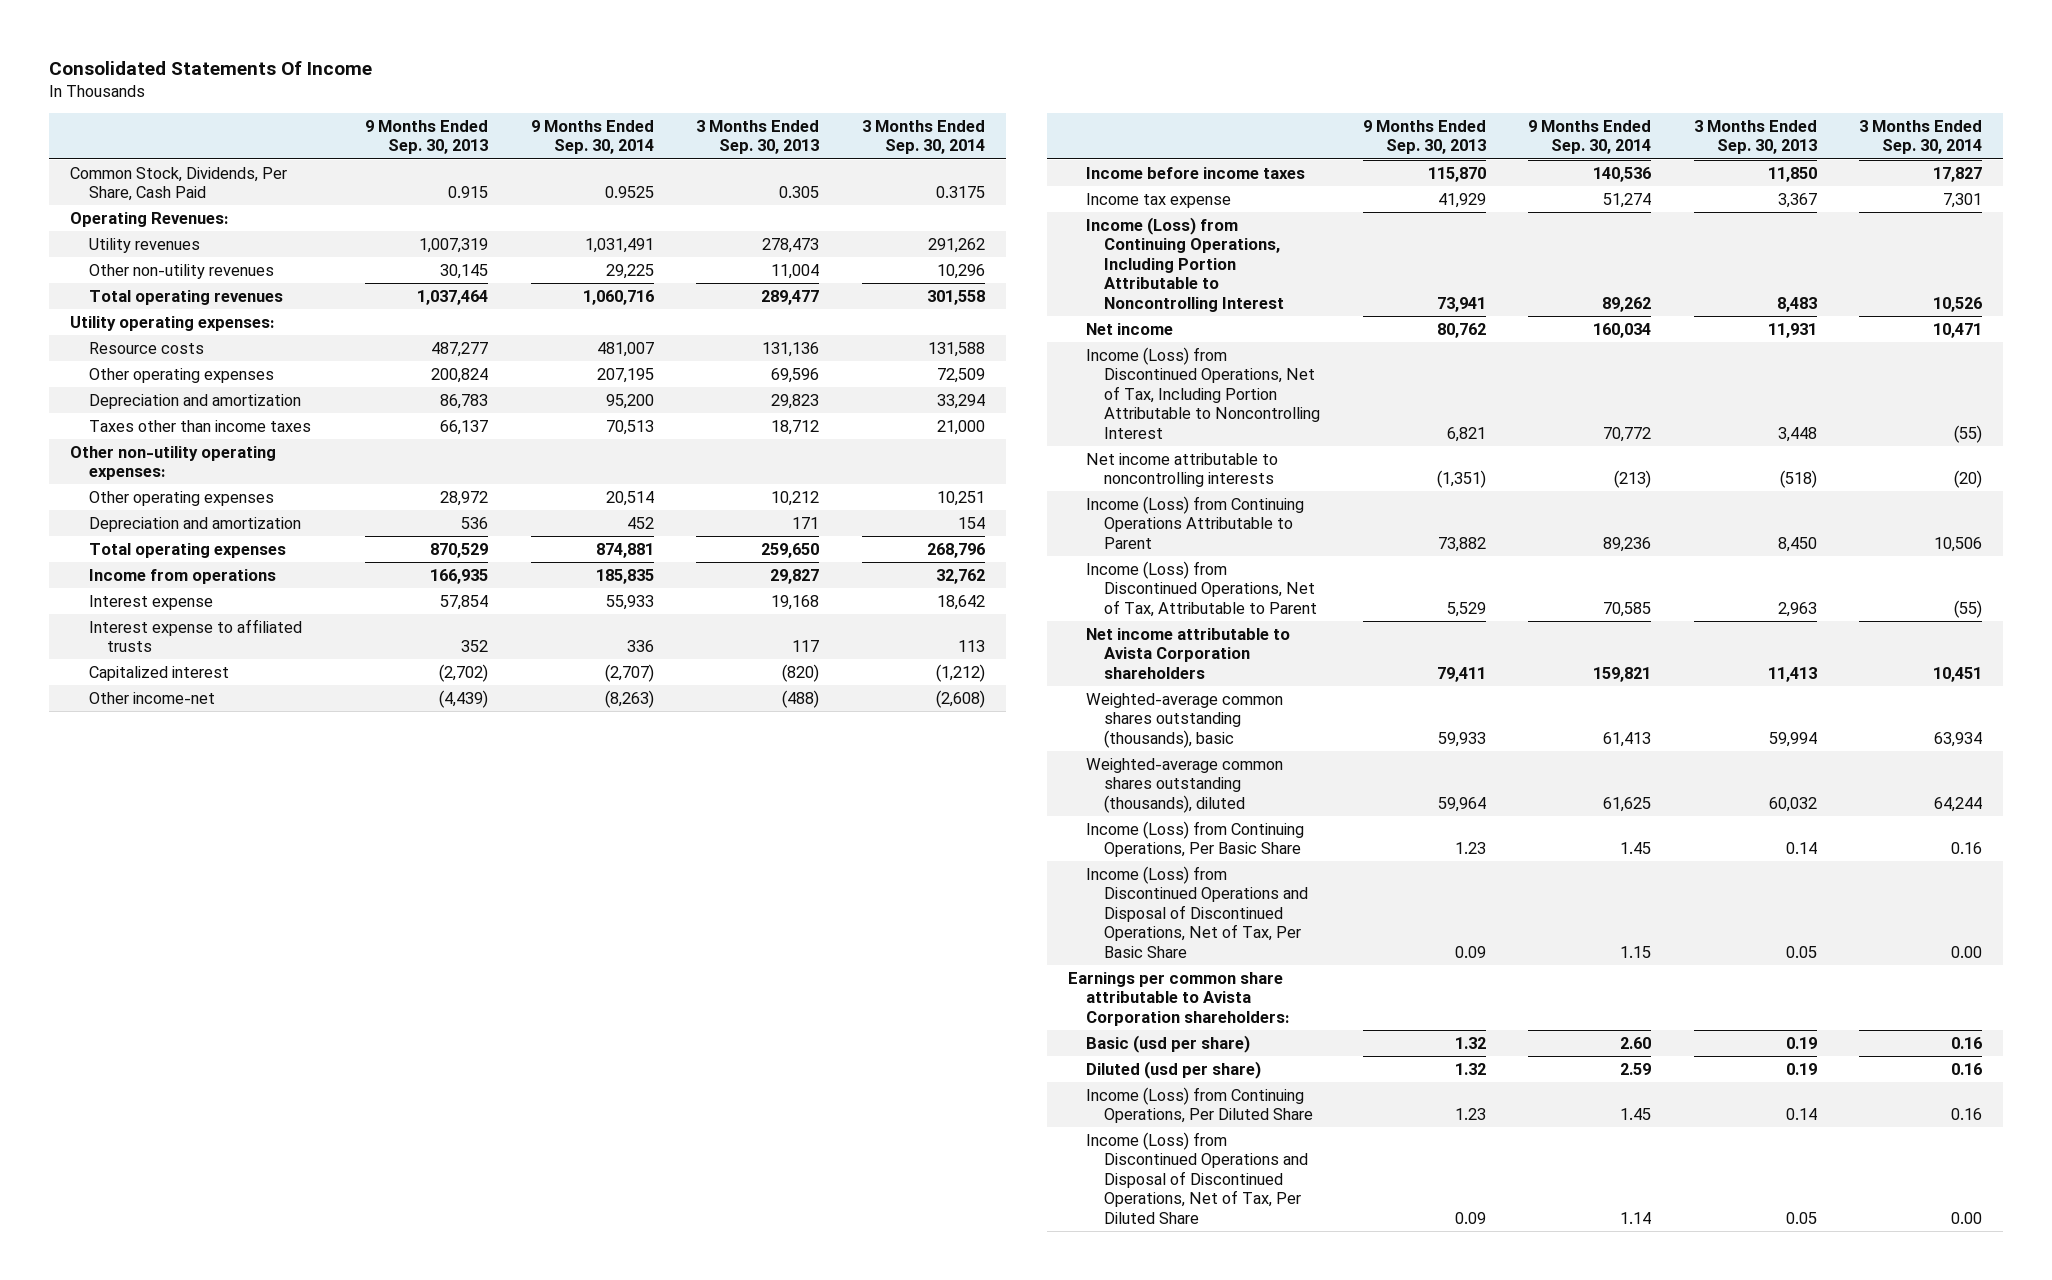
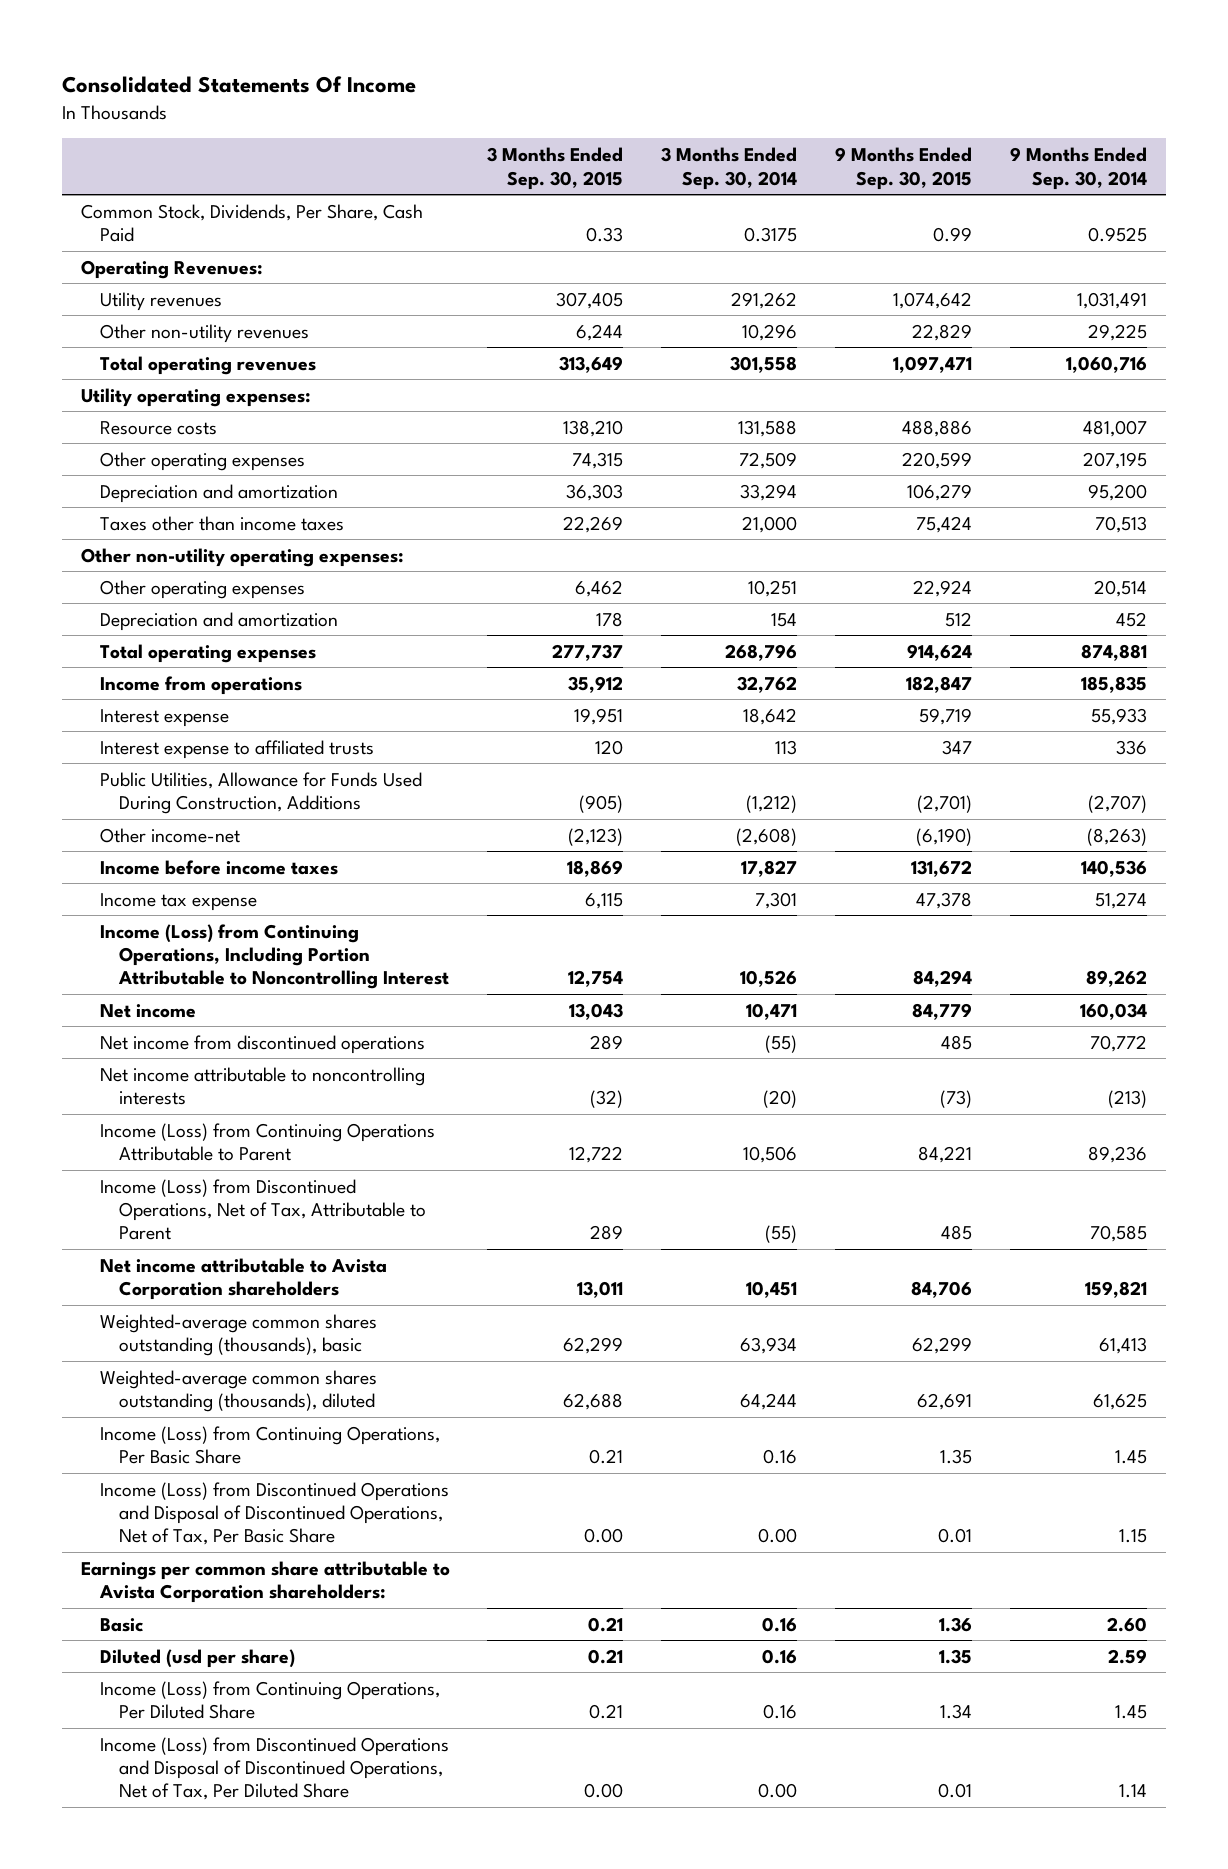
- | 9 Months Ended Sep. 30, 2013 | 9 Months Ended Sep. 30, 2014 | 3 Months Ended Sep. 30, 2013 | 3 Months Ended Sep. 30, 2014
+ | 3 Months Ended Sep. 30, 2015 | 3 Months Ended Sep. 30, 2014 | 9 Months Ended Sep. 30, 2015 | 9 Months Ended Sep. 30, 2014
- Capitalized interest | (2,702) | (2,707) | (820) | (1,212)
+ Public Utilities, Allowance for Funds Used During Construction, Additions | (905) | (1,212) | (2,701) | (2,707)
- Income (Loss) from Discontinued Operations, Net of Tax, Including Portion Attributable to Noncontrolling Interest | 6,821 | 70,772 | 3,448 | (55)
+ Net income from discontinued operations | 289 | (55) | 485 | 70,772
- Basic (usd per share) | 1.32 | 2.60 | 0.19 | 0.16
+ Basic | 0.21 | 0.16 | 1.36 | 2.60

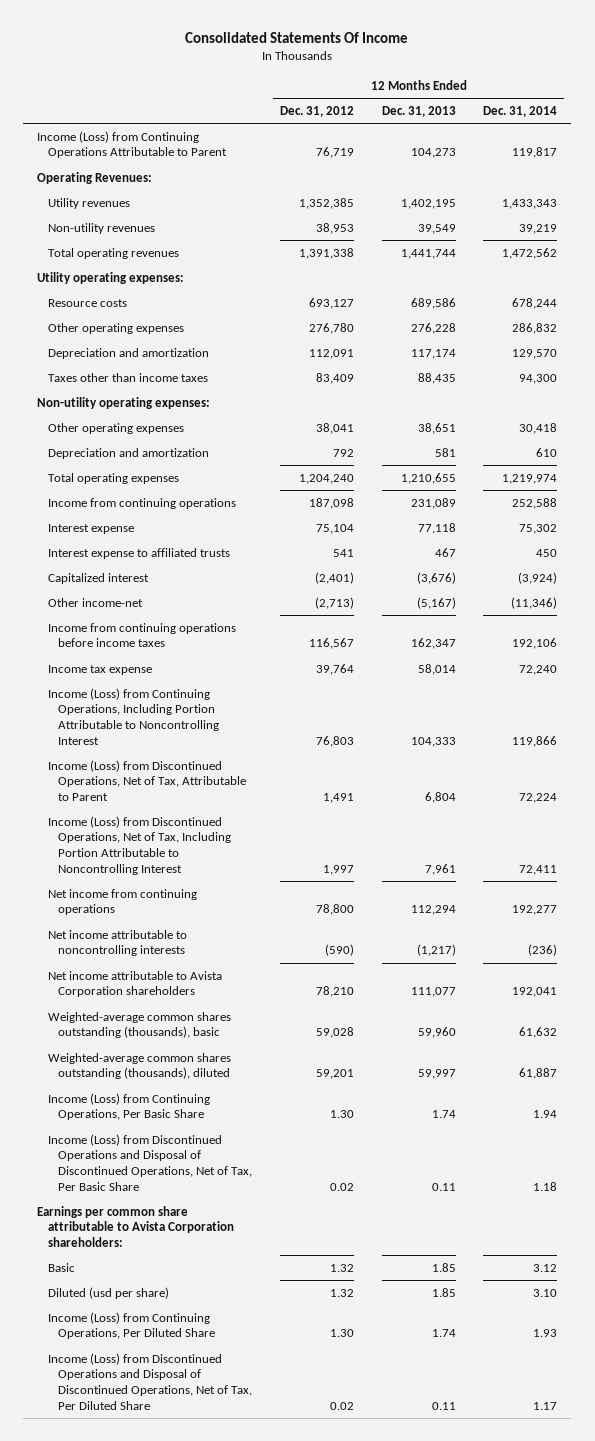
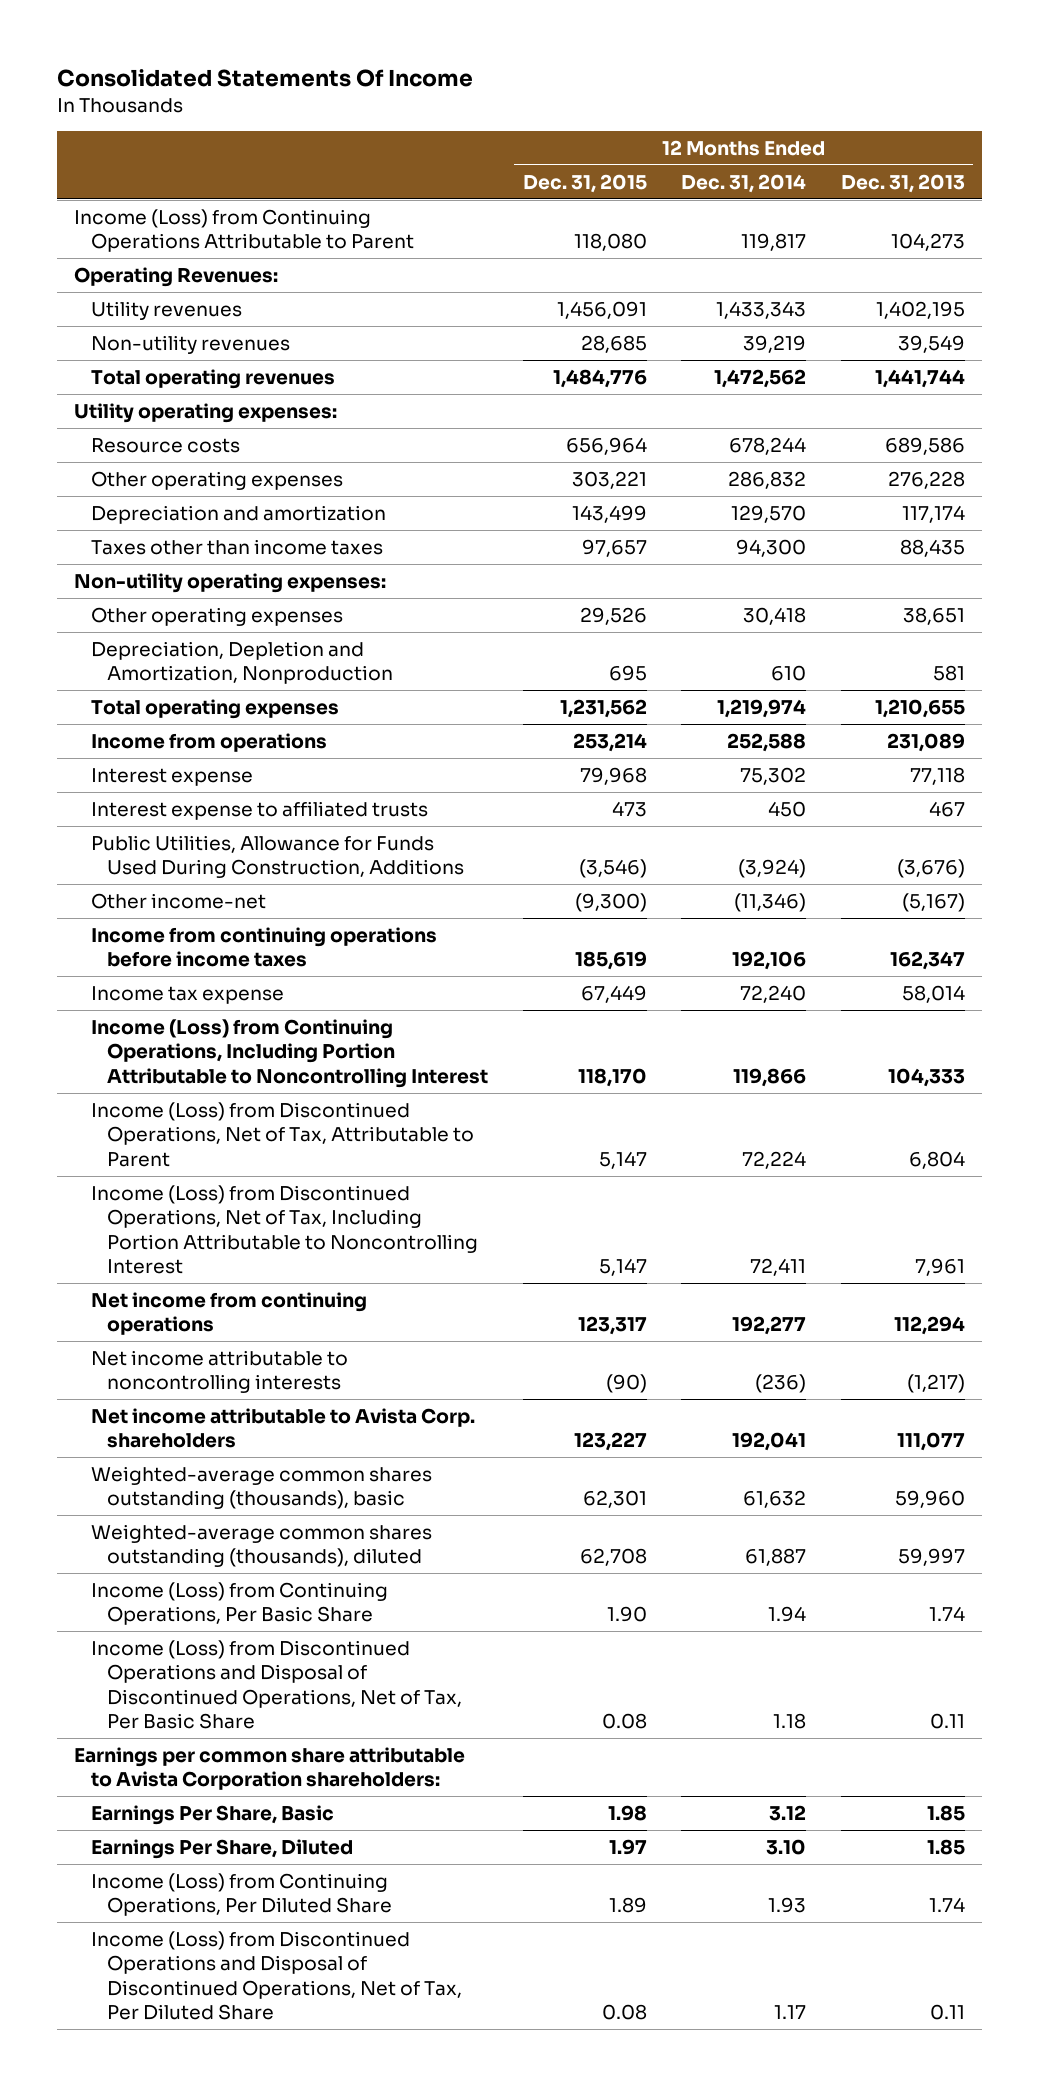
- | 12 Months Ended Dec. 31, 2012 | 12 Months Ended Dec. 31, 2013 | 12 Months Ended Dec. 31, 2014
+ | 12 Months Ended Dec. 31, 2015 | 12 Months Ended Dec. 31, 2014 | 12 Months Ended Dec. 31, 2013
- Depreciation and amortization | 792 | 581 | 610
+ Depreciation, Depletion and Amortization, Nonproduction | 695 | 610 | 581
- Income from continuing operations | 187,098 | 231,089 | 252,588
+ Income from operations | 253,214 | 252,588 | 231,089
- Capitalized interest | (2,401) | (3,676) | (3,924)
+ Public Utilities, Allowance for Funds Used During Construction, Additions | (3,546) | (3,924) | (3,676)
- Net income attributable to Avista Corporation shareholders | 78,210 | 111,077 | 192,041
+ Net income attributable to Avista Corp. shareholders | 123,227 | 192,041 | 111,077
- Basic | 1.32 | 1.85 | 3.12
- Diluted (usd per share) | 1.32 | 1.85 | 3.10
+ Earnings Per Share, Basic | 1.98 | 3.12 | 1.85
+ Earnings Per Share, Diluted | 1.97 | 3.10 | 1.85

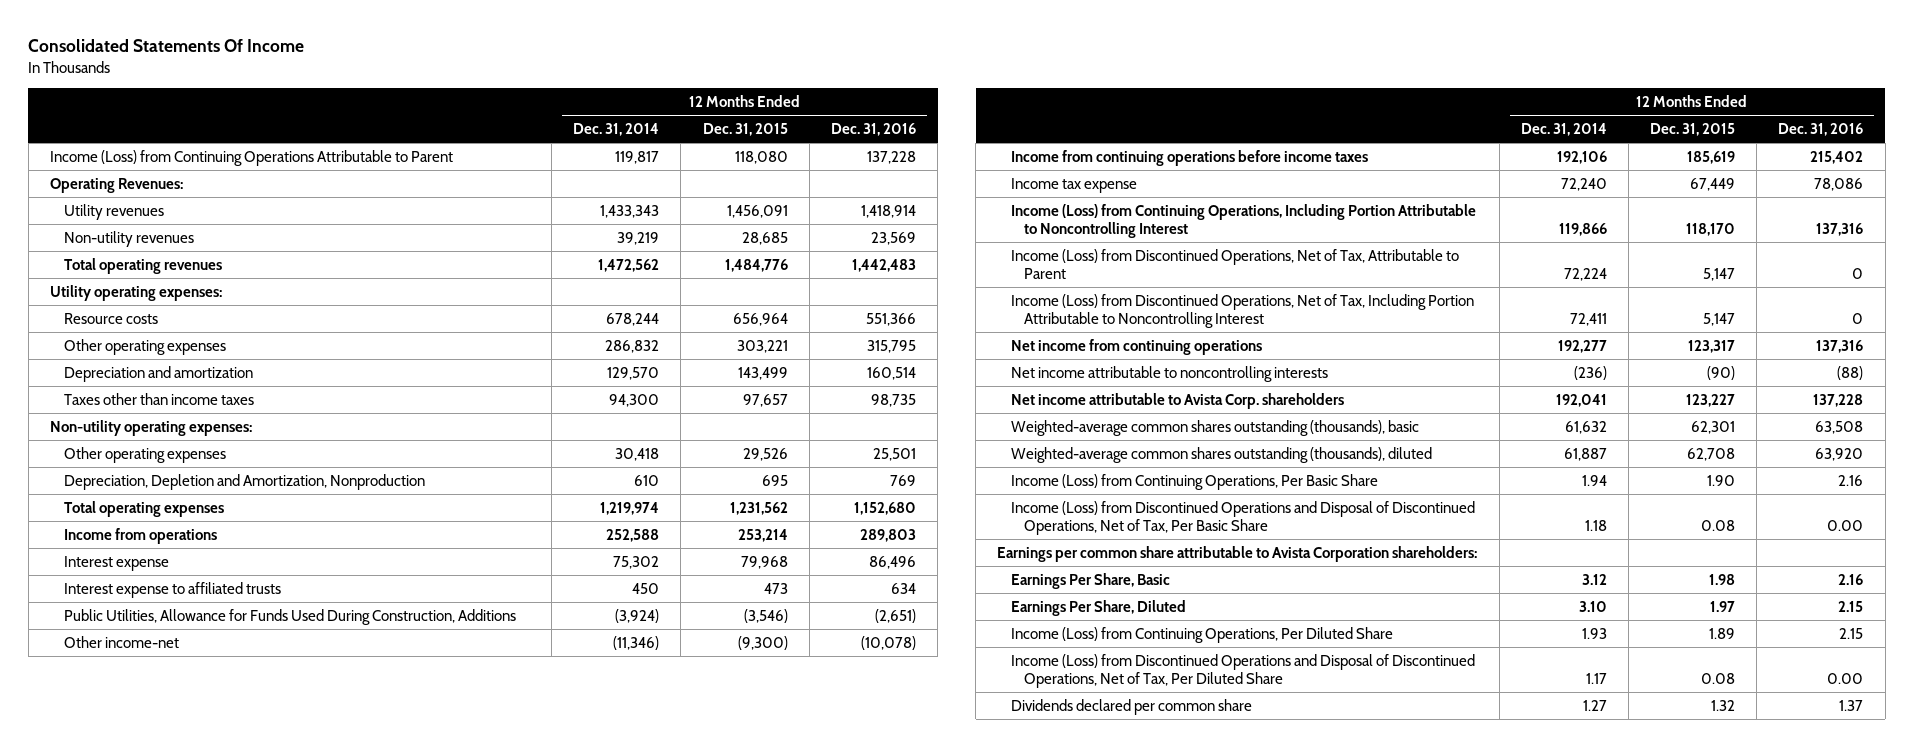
- | 12 Months Ended Dec. 31, 2015 | 12 Months Ended Dec. 31, 2014 | 12 Months Ended Dec. 31, 2013
+ | 12 Months Ended Dec. 31, 2014 | 12 Months Ended Dec. 31, 2015 | 12 Months Ended Dec. 31, 2016
+ Dividends declared per common share | 1.27 | 1.32 | 1.37

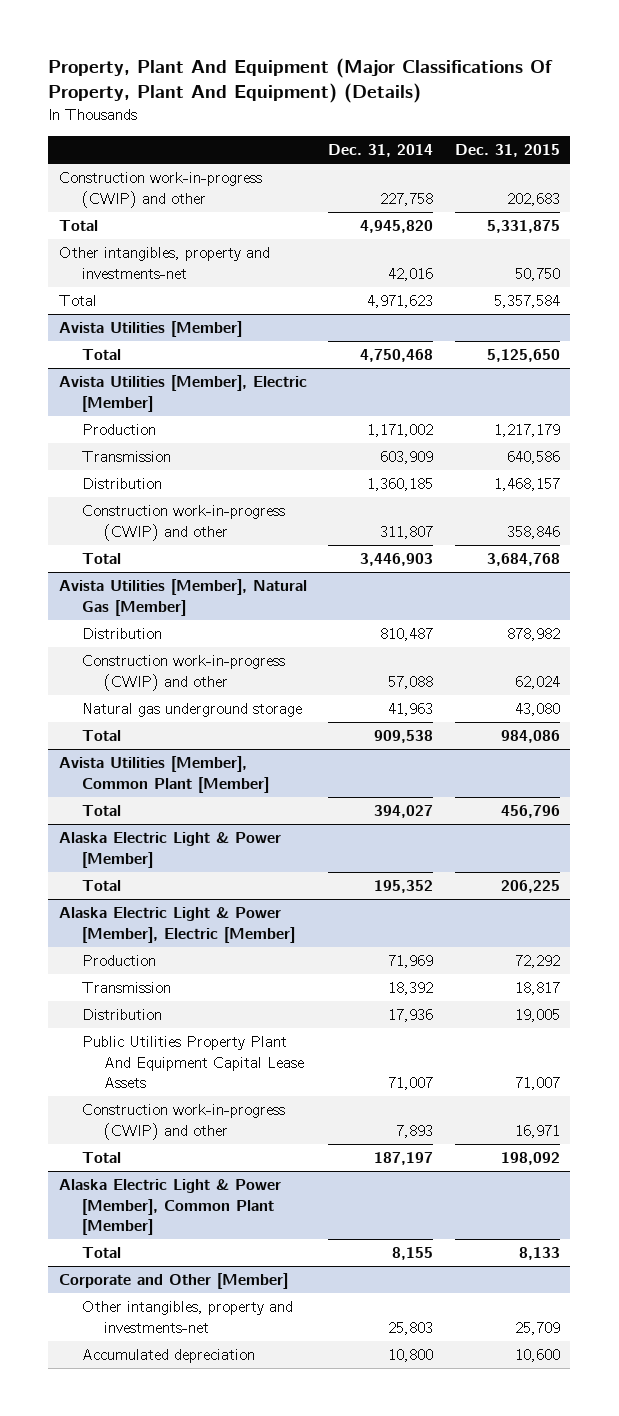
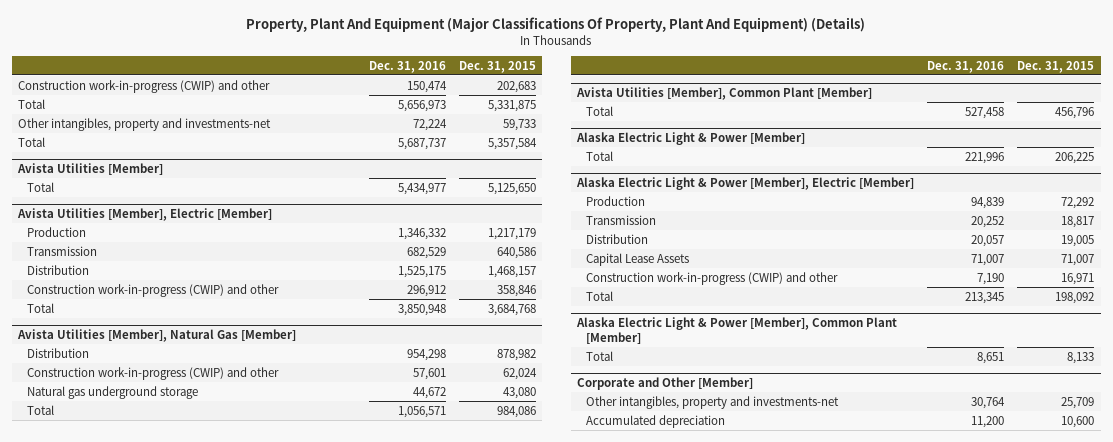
- | Dec. 31, 2014 | Dec. 31, 2015
+ | Dec. 31, 2016 | Dec. 31, 2015
- Other intangibles, property and investments-net | 42,016 | 50,750
+ Other intangibles, property and investments-net | 72,224 | 59,733
@ Alaska Electric Light & Power [Member], Electric [Member]
- Public Utilities Property Plant And Equipment Capital Lease Assets | 71,007 | 71,007
+ Capital Lease Assets | 71,007 | 71,007

